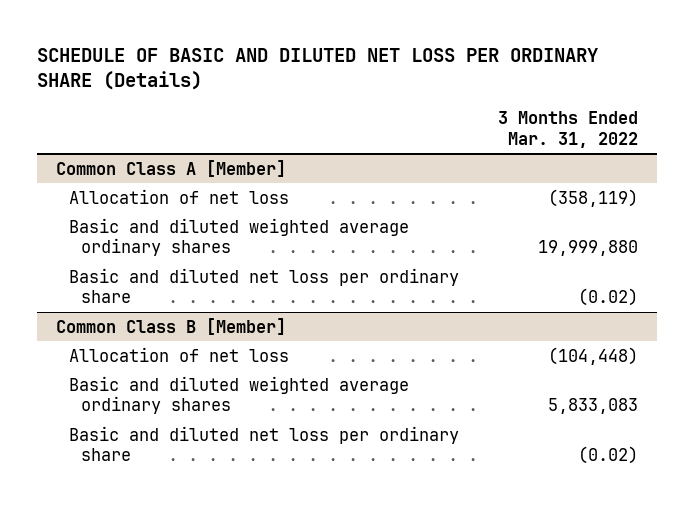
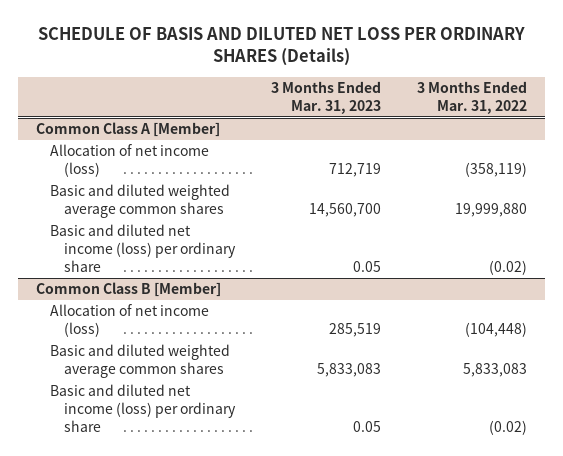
- SCHEDULE OF BASIC AND DILUTED NET LOSS PER ORDINARY SHARE (Details)
+ SCHEDULE OF BASIS AND DILUTED NET LOSS PER ORDINARY SHARES (Details)
- | 3 Months Ended Mar. 31, 2022
+ | 3 Months Ended Mar. 31, 2023 | 3 Months Ended Mar. 31, 2022
@ Common Class A [Member]
- Allocation of net loss | (358,119)
- Basic and diluted weighted average ordinary shares | 19,999,880
- Basic and diluted net loss per ordinary share | (0.02)
+ Allocation of net income (loss) | 712,719 | (358,119)
+ Basic and diluted weighted average common shares | 14,560,700 | 19,999,880
+ Basic and diluted net income (loss) per ordinary share | 0.05 | (0.02)
@ Common Class B [Member]
- Allocation of net loss | (104,448)
- Basic and diluted weighted average ordinary shares | 5,833,083
- Basic and diluted net loss per ordinary share | (0.02)
+ Allocation of net income (loss) | 285,519 | (104,448)
+ Basic and diluted weighted average common shares | 5,833,083 | 5,833,083
+ Basic and diluted net income (loss) per ordinary share | 0.05 | (0.02)

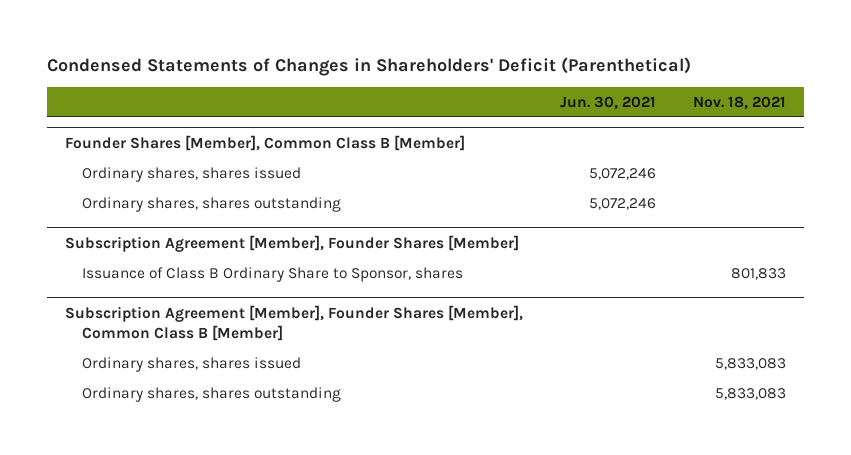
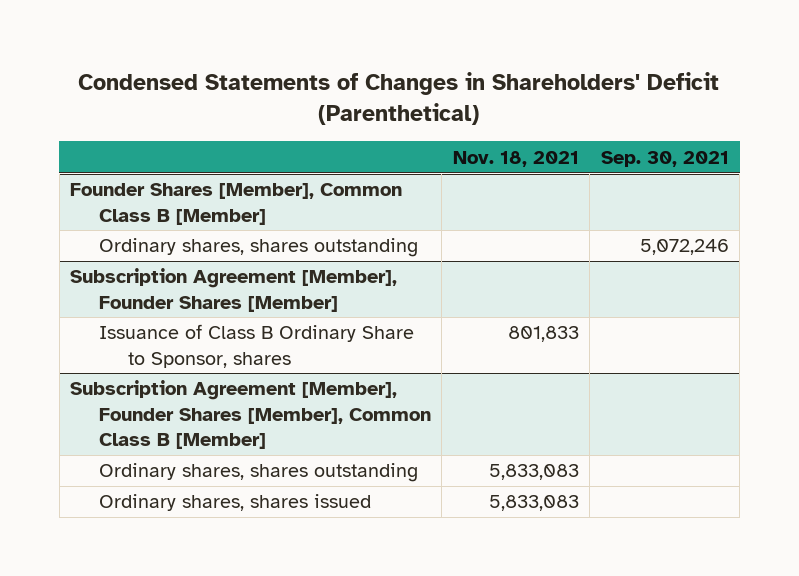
- | Jun. 30, 2021 | Nov. 18, 2021
+ | Nov. 18, 2021 | Sep. 30, 2021
@ Founder Shares [Member], Common Class B [Member]
- Ordinary shares, shares issued | 5,072,246 |
@ Subscription Agreement [Member], Founder Shares [Member], Common Class B [Member]
moved down: Ordinary shares, shares issued | 5,833,083 |

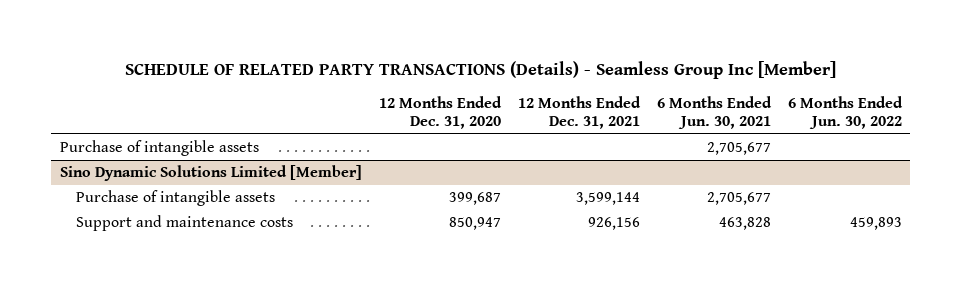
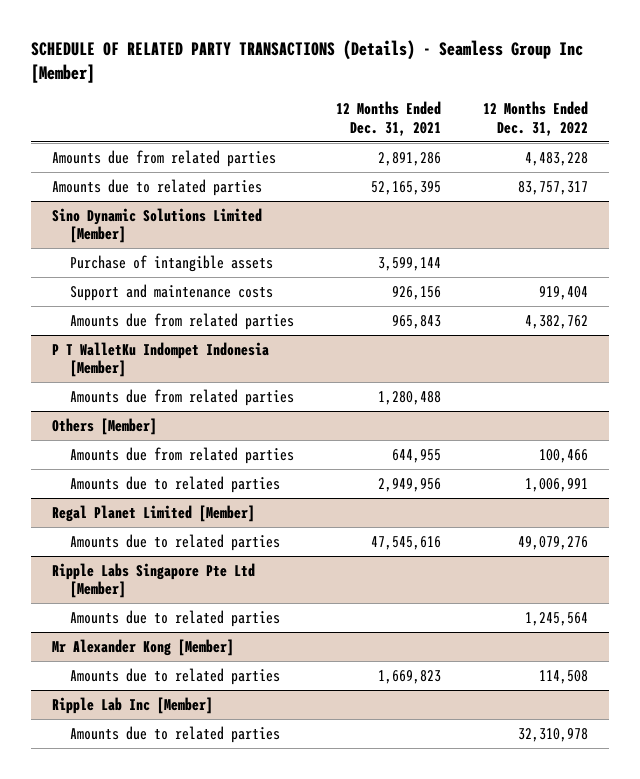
- | 12 Months Ended Dec. 31, 2020 | 12 Months Ended Dec. 31, 2021 | 6 Months Ended Jun. 30, 2021 | 6 Months Ended Jun. 30, 2022
+ | 12 Months Ended Dec. 31, 2021 | 12 Months Ended Dec. 31, 2022
- Purchase of intangible assets | | | 2,705,677 |
+ Amounts due from related parties | 2,891,286 | 4,483,228
+ Amounts due to related parties | 52,165,395 | 83,757,317
@ Sino Dynamic Solutions Limited [Member]
+ Amounts due from related parties | 965,843 | 4,382,762
+ P T WalletKu Indompet Indonesia [Member]
+ Amounts due from related parties | 1,280,488 |
+ Others [Member]
+ Amounts due from related parties | 644,955 | 100,466
+ Amounts due to related parties | 2,949,956 | 1,006,991
+ Regal Planet Limited [Member]
+ Amounts due to related parties | 47,545,616 | 49,079,276
+ Ripple Labs Singapore Pte Ltd [Member]
+ Amounts due to related parties | | 1,245,564
+ Mr Alexander Kong [Member]
+ Amounts due to related parties | 1,669,823 | 114,508
+ Ripple Lab Inc [Member]
+ Amounts due to related parties | | 32,310,978

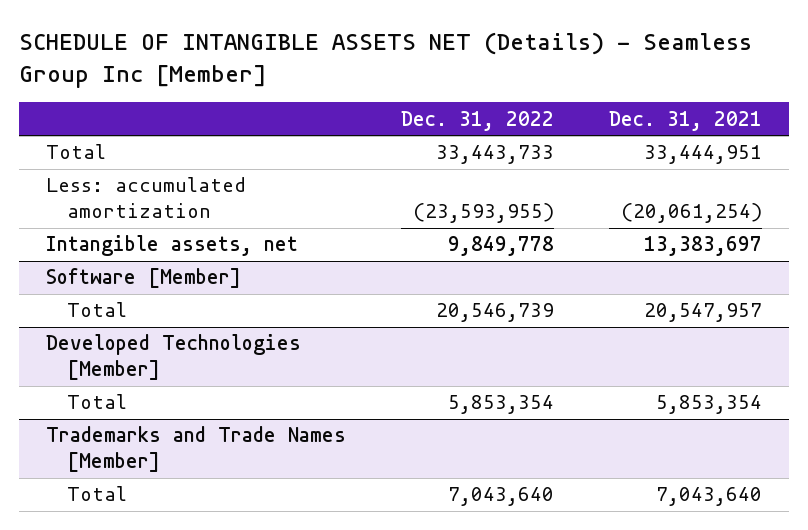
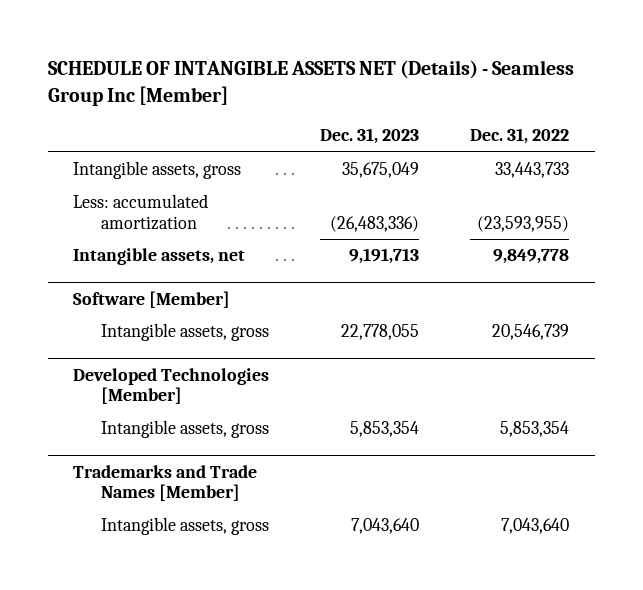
- | Dec. 31, 2022 | Dec. 31, 2021
+ | Dec. 31, 2023 | Dec. 31, 2022
- Total | 33,443,733 | 33,444,951
+ Intangible assets, gross | 35,675,049 | 33,443,733
@ Software [Member]
- Total | 20,546,739 | 20,547,957
+ Intangible assets, gross | 22,778,055 | 20,546,739
@ Developed Technologies [Member]
- Total | 5,853,354 | 5,853,354
+ Intangible assets, gross | 5,853,354 | 5,853,354
@ Trademarks and Trade Names [Member]
- Total | 7,043,640 | 7,043,640
+ Intangible assets, gross | 7,043,640 | 7,043,640

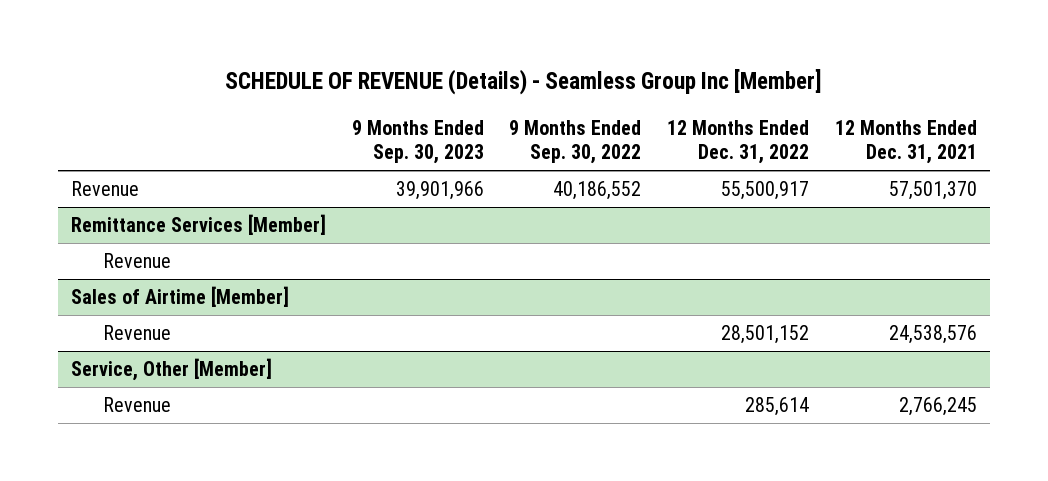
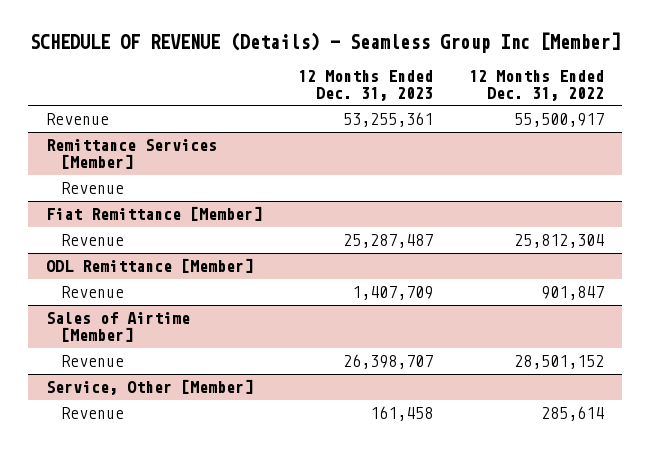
- | 9 Months Ended Sep. 30, 2023 | 9 Months Ended Sep. 30, 2022 | 12 Months Ended Dec. 31, 2022 | 12 Months Ended Dec. 31, 2021
+ | 12 Months Ended Dec. 31, 2023 | 12 Months Ended Dec. 31, 2022
+ Fiat Remittance [Member]
+ Revenue | 25,287,487 | 25,812,304
+ ODL Remittance [Member]
+ Revenue | 1,407,709 | 901,847

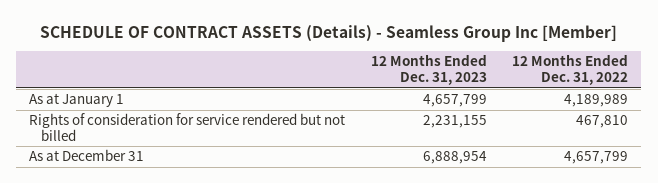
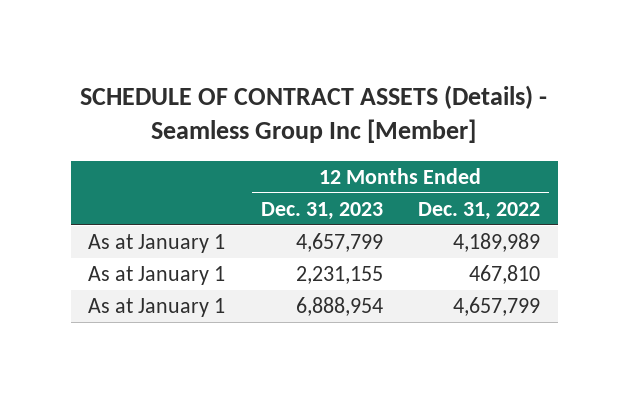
- Rights of consideration for service rendered but not billed | 2,231,155 | 467,810
- As at December 31 | 6,888,954 | 4,657,799
+ As at January 1 | 2,231,155 | 467,810
+ As at January 1 | 6,888,954 | 4,657,799

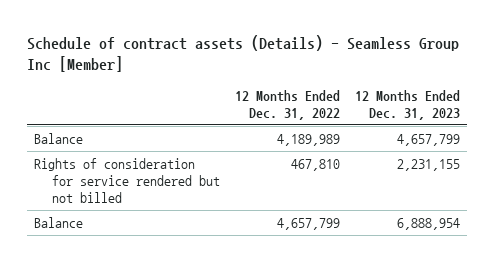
- SCHEDULE OF CONTRACT ASSETS (Details) - Seamless Group Inc [Member]
+ Schedule of contract assets (Details) - Seamless Group Inc [Member]
- | 12 Months Ended Dec. 31, 2023 | 12 Months Ended Dec. 31, 2022
+ | 12 Months Ended Dec. 31, 2022 | 12 Months Ended Dec. 31, 2023
- As at January 1 | 4,657,799 | 4,189,989
- As at January 1 | 2,231,155 | 467,810
- As at January 1 | 6,888,954 | 4,657,799
+ Balance | 4,189,989 | 4,657,799
+ Rights of consideration for service rendered but not billed | 467,810 | 2,231,155
+ Balance | 4,657,799 | 6,888,954

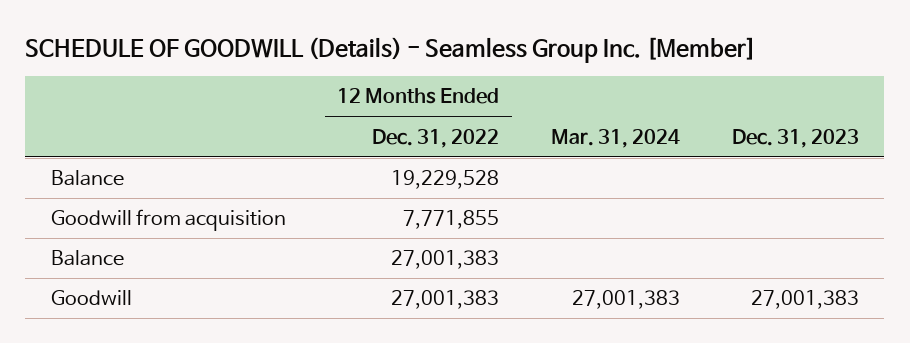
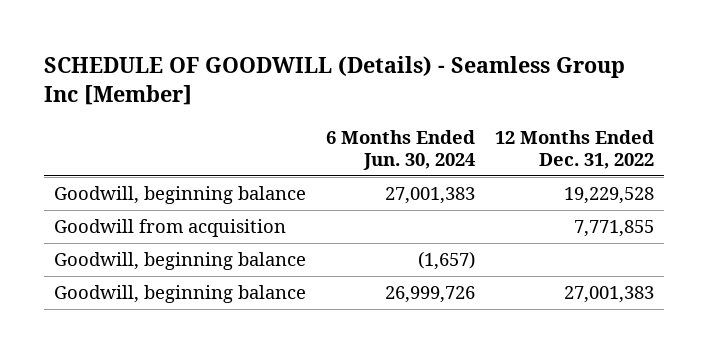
- SCHEDULE OF GOODWILL (Details) - Seamless Group Inc. [Member]
+ SCHEDULE OF GOODWILL (Details) - Seamless Group Inc [Member]
- | 12 Months Ended Dec. 31, 2022 | Mar. 31, 2024 | Dec. 31, 2023
+ | 6 Months Ended Jun. 30, 2024 | 12 Months Ended Dec. 31, 2022
- Balance | 19,229,528 | |
+ Goodwill, beginning balance | 27,001,383 | 19,229,528
- Balance | 27,001,383 | |
- Goodwill | 27,001,383 | 27,001,383 | 27,001,383
+ Goodwill, beginning balance | (1,657) |
+ Goodwill, beginning balance | 26,999,726 | 27,001,383

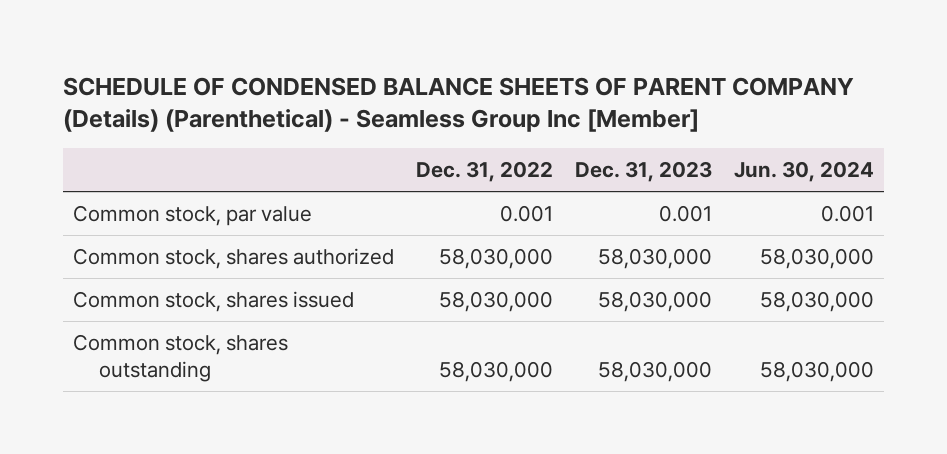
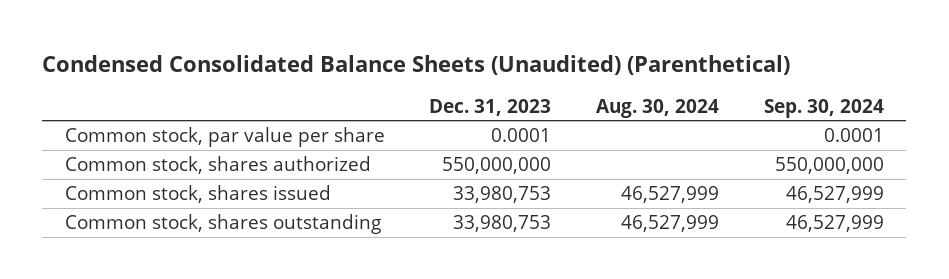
- SCHEDULE OF CONDENSED BALANCE SHEETS OF PARENT COMPANY (Details) (Parenthetical) - Seamless Group Inc [Member]
+ Condensed Consolidated Balance Sheets (Unaudited) (Parenthetical)
- | Dec. 31, 2022 | Dec. 31, 2023 | Jun. 30, 2024
+ | Dec. 31, 2023 | Aug. 30, 2024 | Sep. 30, 2024
- Common stock, par value | 0.001 | 0.001 | 0.001
- Common stock, shares authorized | 58,030,000 | 58,030,000 | 58,030,000
- Common stock, shares issued | 58,030,000 | 58,030,000 | 58,030,000
- Common stock, shares outstanding | 58,030,000 | 58,030,000 | 58,030,000
+ Common stock, par value per share | 0.0001 | | 0.0001
+ Common stock, shares authorized | 550,000,000 | | 550,000,000
+ Common stock, shares issued | 33,980,753 | 46,527,999 | 46,527,999
+ Common stock, shares outstanding | 33,980,753 | 46,527,999 | 46,527,999

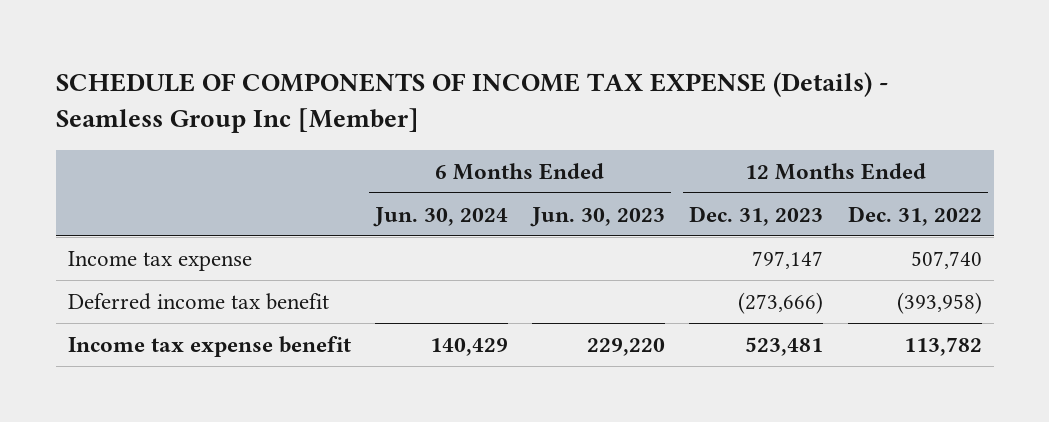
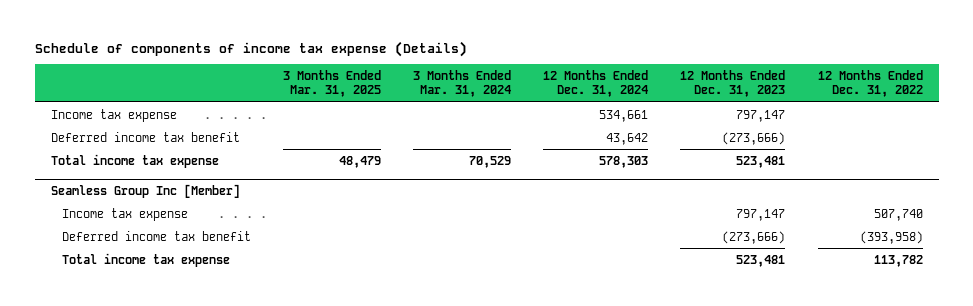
- SCHEDULE OF COMPONENTS OF INCOME TAX EXPENSE (Details) - Seamless Group Inc [Member]
+ Schedule of components of income tax expense (Details)
- | 6 Months Ended Jun. 30, 2024 | 6 Months Ended Jun. 30, 2023 | 12 Months Ended Dec. 31, 2023 | 12 Months Ended Dec. 31, 2022
+ | 3 Months Ended Mar. 31, 2025 | 3 Months Ended Mar. 31, 2024 | 12 Months Ended Dec. 31, 2024 | 12 Months Ended Dec. 31, 2023 | 12 Months Ended Dec. 31, 2022
+ Income tax expense | | | 534,661 | 797,147 |
+ Deferred income tax benefit | | | 43,642 | (273,666) |
+ Total income tax expense | 48,479 | 70,529 | 578,303 | 523,481 |
+ Seamless Group Inc [Member]
- Income tax expense benefit | 140,429 | 229,220 | 523,481 | 113,782
+ Total income tax expense | | | | 523,481 | 113,782

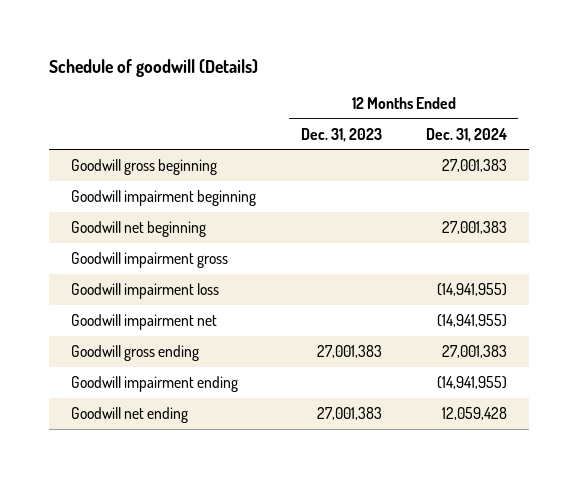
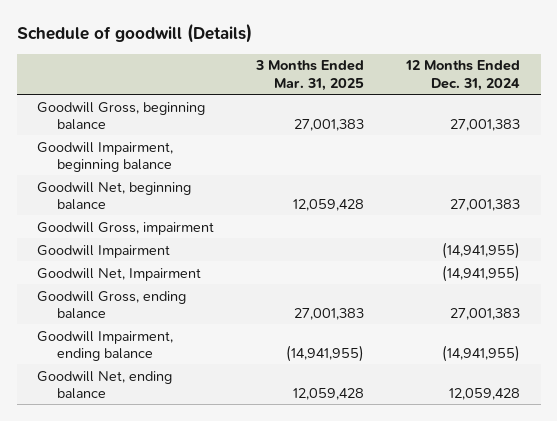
- | 12 Months Ended Dec. 31, 2023 | 12 Months Ended Dec. 31, 2024
+ | 3 Months Ended Mar. 31, 2025 | 12 Months Ended Dec. 31, 2024
- Goodwill gross beginning | | 27,001,383
- Goodwill impairment beginning
- Goodwill net beginning | | 27,001,383
- Goodwill impairment gross
- Goodwill impairment loss | | (14,941,955)
- Goodwill impairment net | | (14,941,955)
- Goodwill gross ending | 27,001,383 | 27,001,383
- Goodwill impairment ending | | (14,941,955)
- Goodwill net ending | 27,001,383 | 12,059,428
+ Goodwill Gross, beginning balance | 27,001,383 | 27,001,383
+ Goodwill Impairment, beginning balance
+ Goodwill Net, beginning balance | 12,059,428 | 27,001,383
+ Goodwill Gross, impairment
+ Goodwill Impairment | | (14,941,955)
+ Goodwill Net, Impairment | | (14,941,955)
+ Goodwill Gross, ending balance | 27,001,383 | 27,001,383
+ Goodwill Impairment, ending balance | (14,941,955) | (14,941,955)
+ Goodwill Net, ending balance | 12,059,428 | 12,059,428

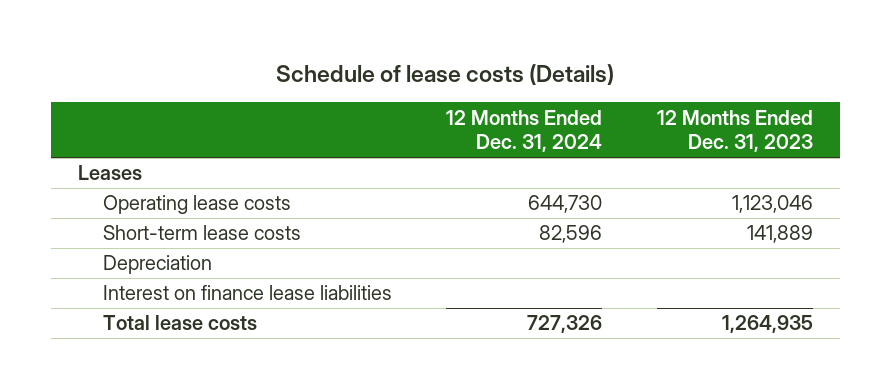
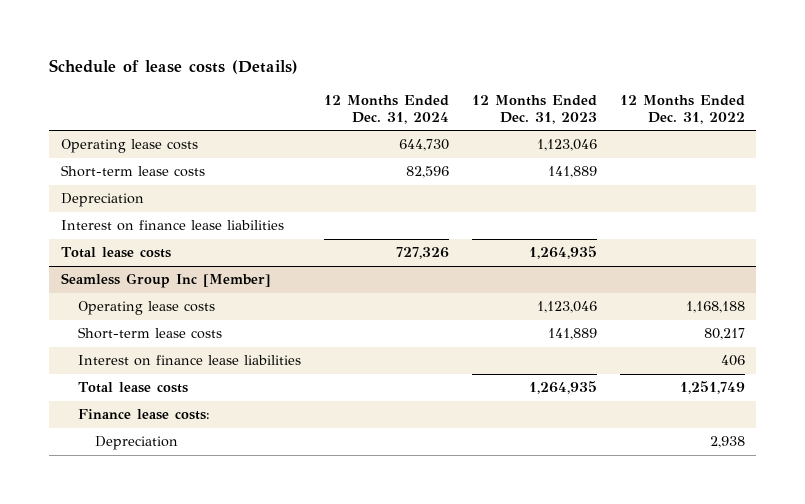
- | 12 Months Ended Dec. 31, 2024 | 12 Months Ended Dec. 31, 2023
+ | 12 Months Ended Dec. 31, 2024 | 12 Months Ended Dec. 31, 2023 | 12 Months Ended Dec. 31, 2022
- Leases
+ Seamless Group Inc [Member]
+ Operating lease costs | | 1,123,046 | 1,168,188
+ Short-term lease costs | | 141,889 | 80,217
+ Interest on finance lease liabilities | | | 406
+ Total lease costs | | 1,264,935 | 1,251,749
+ Finance lease costs:
+ Depreciation | | | 2,938

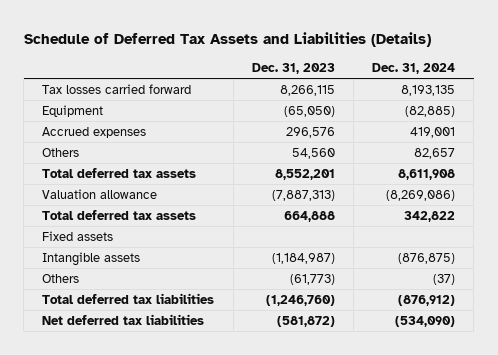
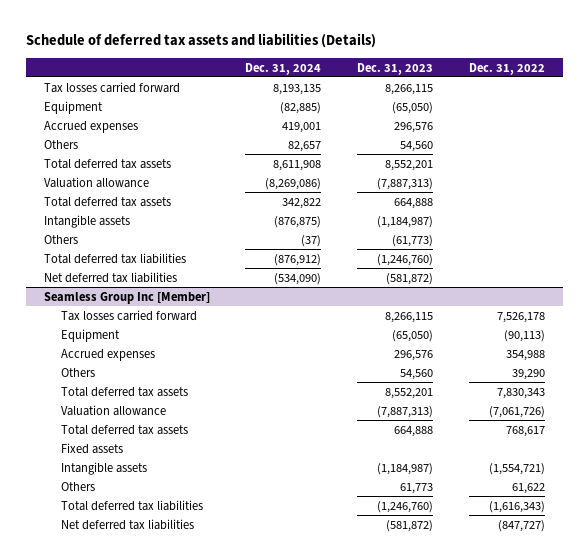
- Schedule of Deferred Tax Assets and Liabilities (Details)
+ Schedule of deferred tax assets and liabilities (Details)
- | Dec. 31, 2023 | Dec. 31, 2024
+ | Dec. 31, 2024 | Dec. 31, 2023 | Dec. 31, 2022
- Fixed assets
+ Seamless Group Inc [Member]
+ Tax losses carried forward | | 8,266,115 | 7,526,178
+ Equipment | | (65,050) | (90,113)
+ Accrued expenses | | 296,576 | 354,988
+ Others | | 54,560 | 39,290
+ Total deferred tax assets | | 8,552,201 | 7,830,343
+ Valuation allowance | | (7,887,313) | (7,061,726)
+ Total deferred tax assets | | 664,888 | 768,617
+ Fixed assets
+ Intangible assets | | (1,184,987) | (1,554,721)
+ Others | | 61,773 | 61,622
+ Total deferred tax liabilities | | (1,246,760) | (1,616,343)
+ Net deferred tax liabilities | | (581,872) | (847,727)

